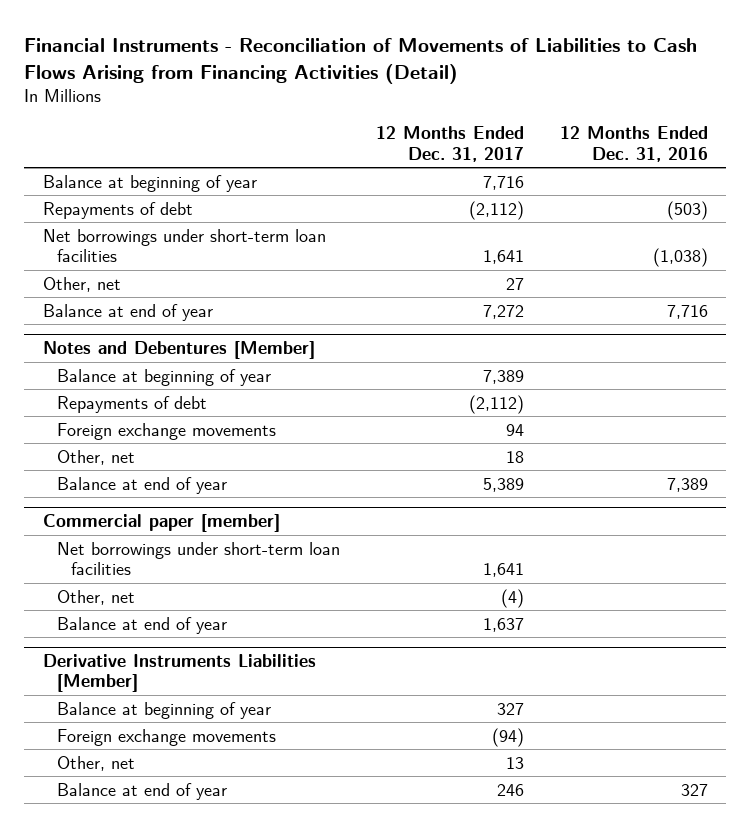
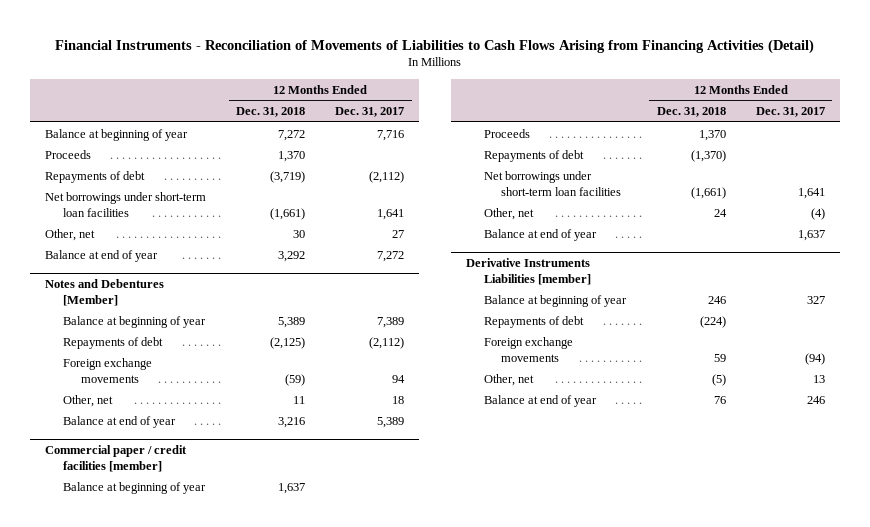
- | 12 Months Ended Dec. 31, 2017 | 12 Months Ended Dec. 31, 2016
+ | 12 Months Ended Dec. 31, 2018 | 12 Months Ended Dec. 31, 2017
+ Proceeds | 1,370 |
- Commercial paper [member]
+ Commercial paper / credit facilities [member]
+ Balance at beginning of year | 1,637 |
+ Proceeds | 1,370 |
+ Repayments of debt | (1,370) |
- Derivative Instruments Liabilities [Member]
+ Derivative Instruments Liabilities [member]
+ Repayments of debt | (224) |

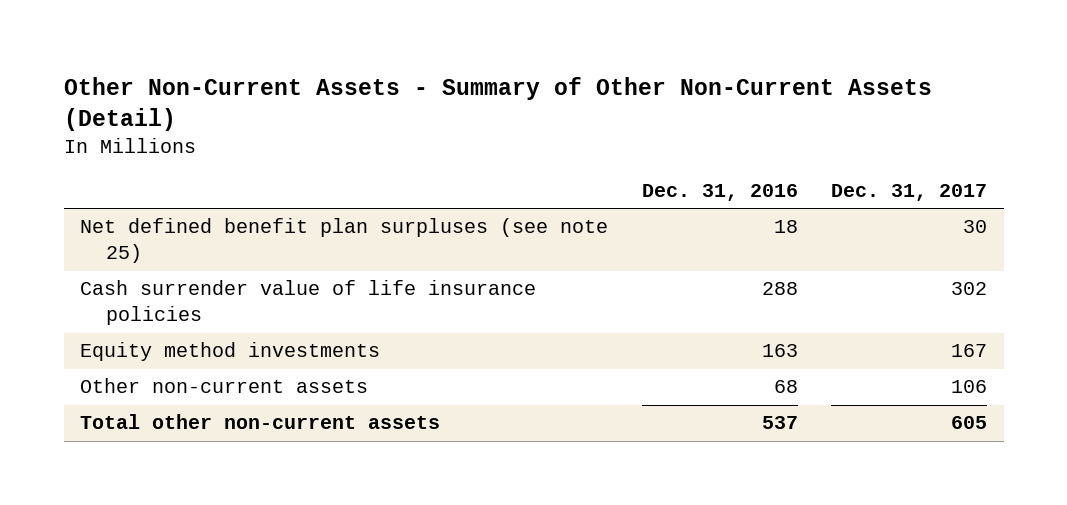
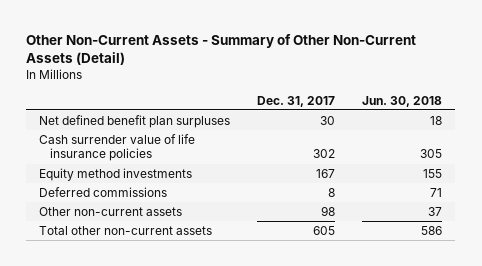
- | Dec. 31, 2016 | Dec. 31, 2017
+ | Dec. 31, 2017 | Jun. 30, 2018
- Net defined benefit plan surpluses (see note 25) | 18 | 30
+ Net defined benefit plan surpluses | 30 | 18
- Other non-current assets | 68 | 106
+ Deferred commissions | 8 | 71
+ Other non-current assets | 98 | 37

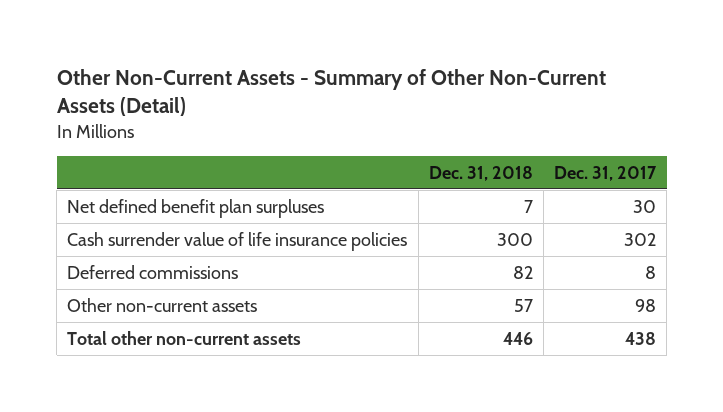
- | Dec. 31, 2017 | Jun. 30, 2018
+ | Dec. 31, 2018 | Dec. 31, 2017
- Equity method investments | 167 | 155
- Total other non-current assets | 605 | 586
+ Total other non-current assets | 446 | 438

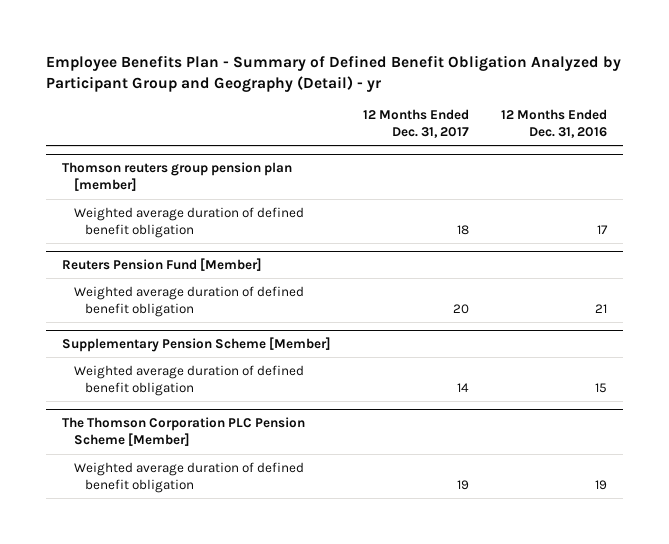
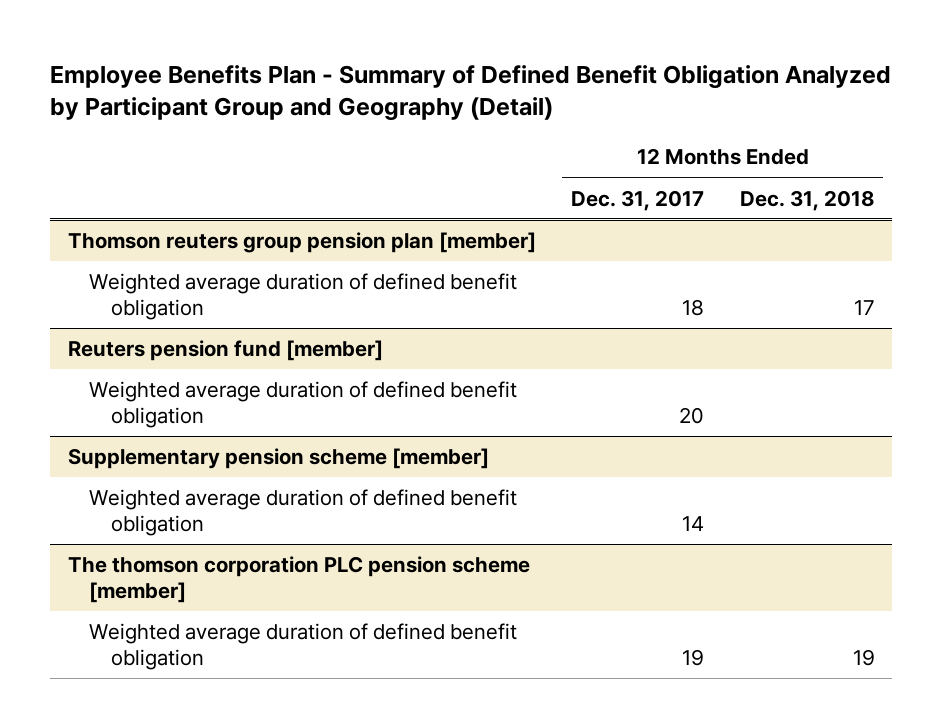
- Employee Benefits Plan - Summary of Defined Benefit Obligation Analyzed by Participant Group and Geography (Detail) - yr
+ Employee Benefits Plan - Summary of Defined Benefit Obligation Analyzed by Participant Group and Geography (Detail)
- | 12 Months Ended Dec. 31, 2017 | 12 Months Ended Dec. 31, 2016
+ | 12 Months Ended Dec. 31, 2017 | 12 Months Ended Dec. 31, 2018
- Reuters Pension Fund [Member]
+ Reuters pension fund [member]
- Supplementary Pension Scheme [Member]
+ Supplementary pension scheme [member]
- The Thomson Corporation PLC Pension Scheme [Member]
+ The thomson corporation PLC pension scheme [member]

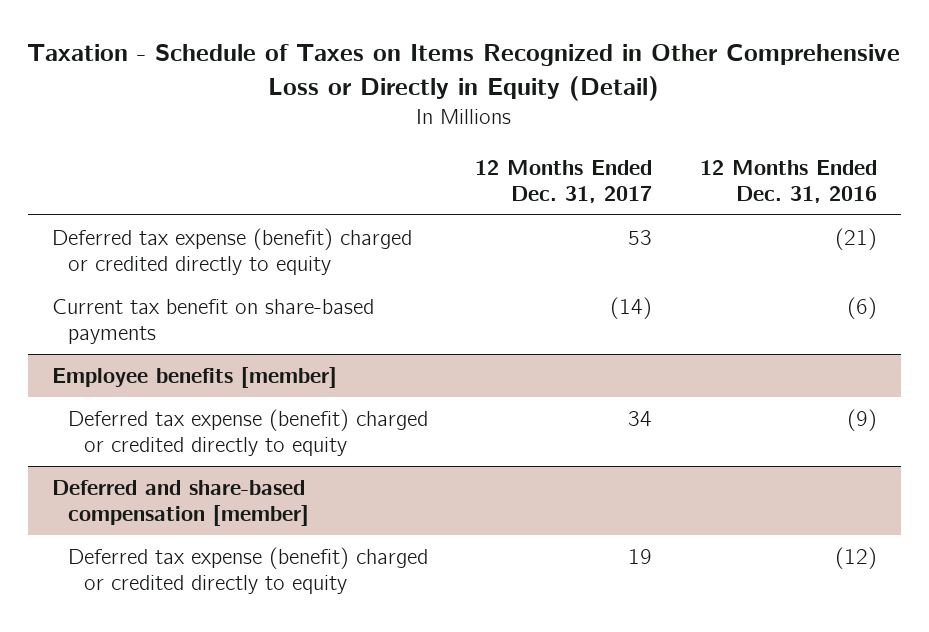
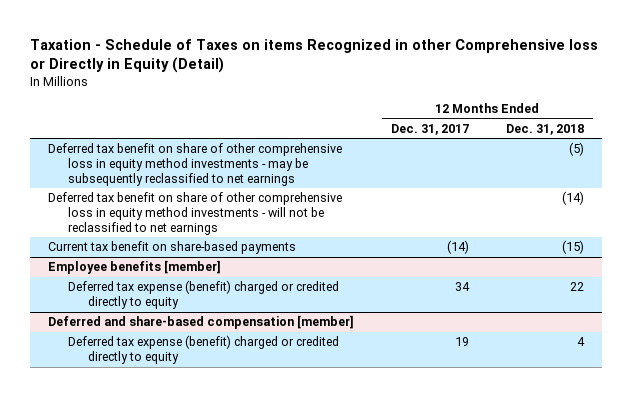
- Taxation - Schedule of Taxes on Items Recognized in Other Comprehensive Loss or Directly in Equity (Detail)
+ Taxation - Schedule of Taxes on items Recognized in other Comprehensive loss or Directly in Equity (Detail)
- | 12 Months Ended Dec. 31, 2017 | 12 Months Ended Dec. 31, 2016
+ | 12 Months Ended Dec. 31, 2017 | 12 Months Ended Dec. 31, 2018
- Deferred tax expense (benefit) charged or credited directly to equity | 53 | (21)
+ Deferred tax benefit on share of other comprehensive loss in equity method investments - may be subsequently reclassified to net earnings | | (5)
+ Deferred tax benefit on share of other comprehensive loss in equity method investments - will not be reclassified to net earnings | | (14)

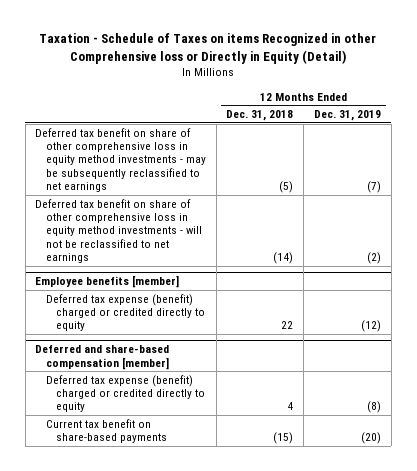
- | 12 Months Ended Dec. 31, 2017 | 12 Months Ended Dec. 31, 2018
+ | 12 Months Ended Dec. 31, 2018 | 12 Months Ended Dec. 31, 2019
- Current tax benefit on share-based payments | (14) | (15)
@ Deferred and share-based compensation [member]
+ Current tax benefit on share-based payments | (15) | (20)

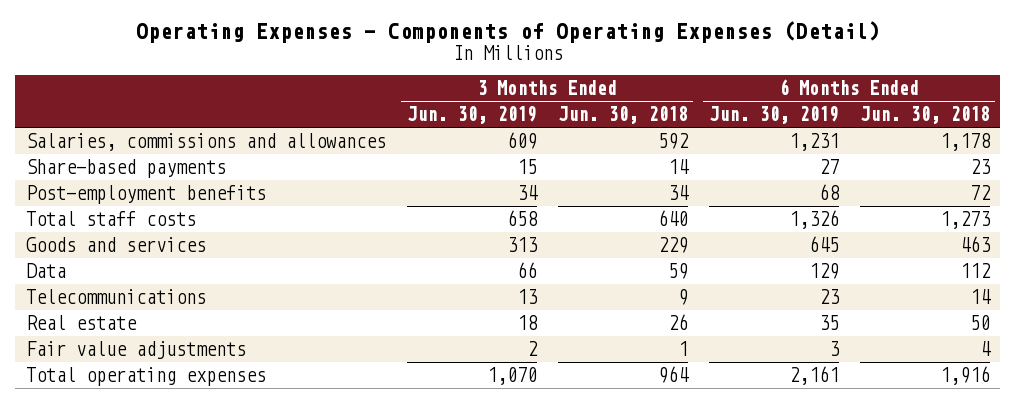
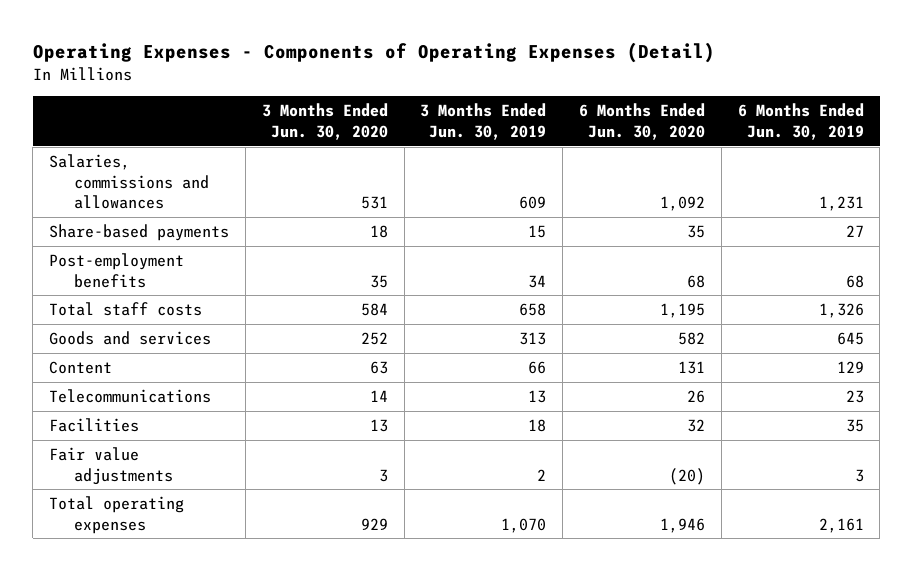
- | 3 Months Ended Jun. 30, 2019 | 3 Months Ended Jun. 30, 2018 | 6 Months Ended Jun. 30, 2019 | 6 Months Ended Jun. 30, 2018
+ | 3 Months Ended Jun. 30, 2020 | 3 Months Ended Jun. 30, 2019 | 6 Months Ended Jun. 30, 2020 | 6 Months Ended Jun. 30, 2019
- Data | 66 | 59 | 129 | 112
+ Content | 63 | 66 | 131 | 129
- Real estate | 18 | 26 | 35 | 50
+ Facilities | 13 | 18 | 32 | 35

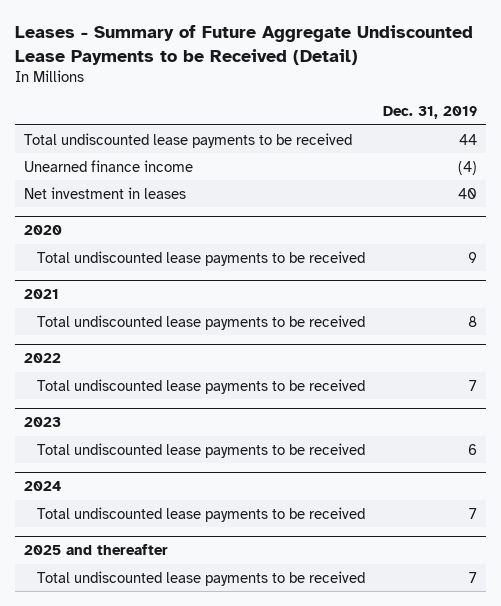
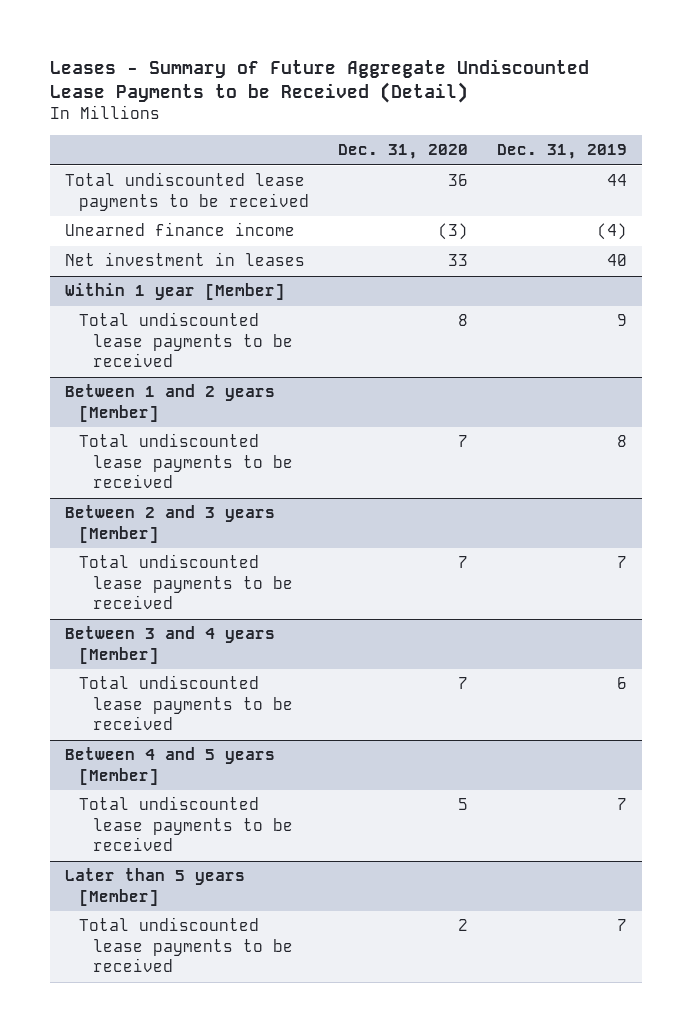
- | Dec. 31, 2019
+ | Dec. 31, 2020 | Dec. 31, 2019
- 2020
+ Within 1 year [Member]
- 2021
+ Between 1 and 2 years [Member]
- 2022
+ Between 2 and 3 years [Member]
- 2023
+ Between 3 and 4 years [Member]
- 2024
+ Between 4 and 5 years [Member]
- 2025 and thereafter
+ Later than 5 years [Member]

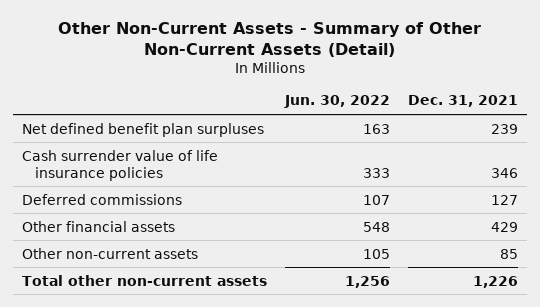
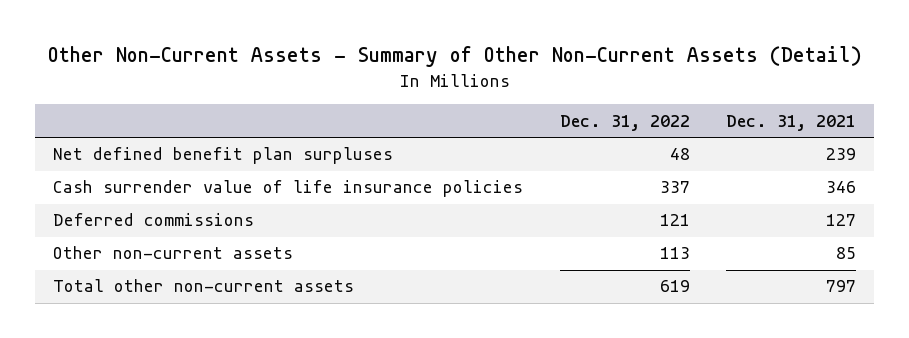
- | Jun. 30, 2022 | Dec. 31, 2021
+ | Dec. 31, 2022 | Dec. 31, 2021
- Other financial assets | 548 | 429
- Total other non-current assets | 1,256 | 1,226
+ Total other non-current assets | 619 | 797

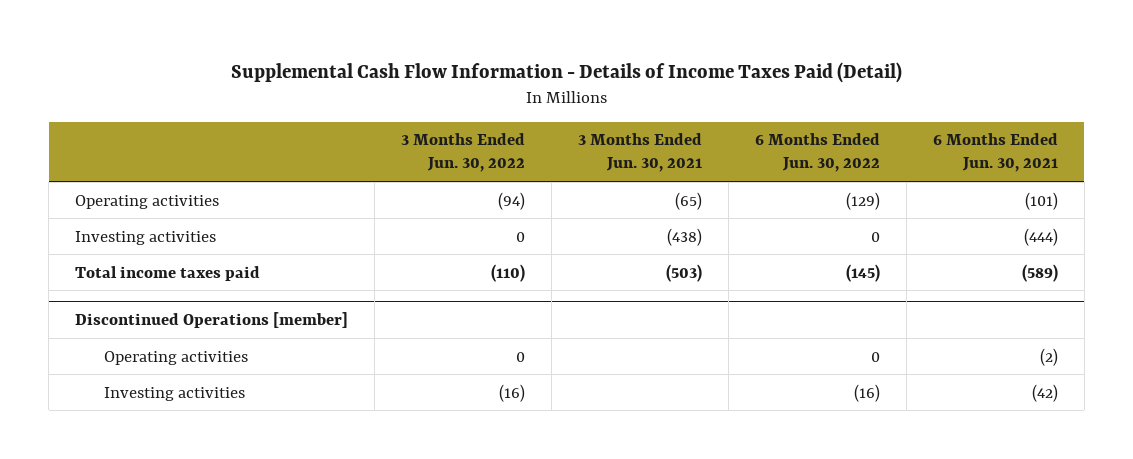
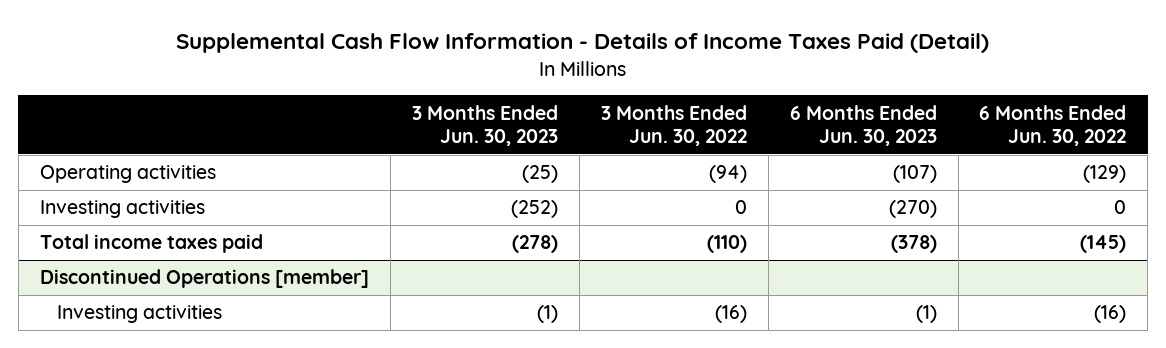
- | 3 Months Ended Jun. 30, 2022 | 3 Months Ended Jun. 30, 2021 | 6 Months Ended Jun. 30, 2022 | 6 Months Ended Jun. 30, 2021
+ | 3 Months Ended Jun. 30, 2023 | 3 Months Ended Jun. 30, 2022 | 6 Months Ended Jun. 30, 2023 | 6 Months Ended Jun. 30, 2022
@ Discontinued Operations [member]
- Operating activities | 0 | | 0 | (2)

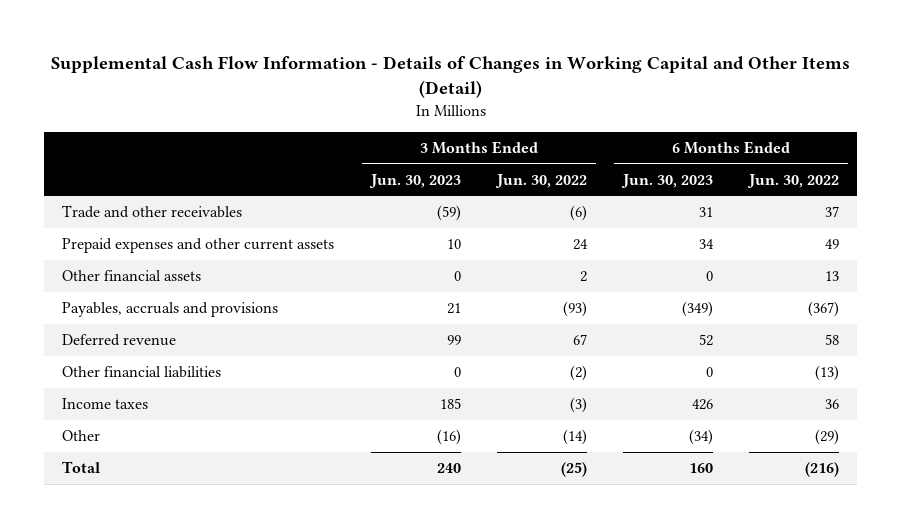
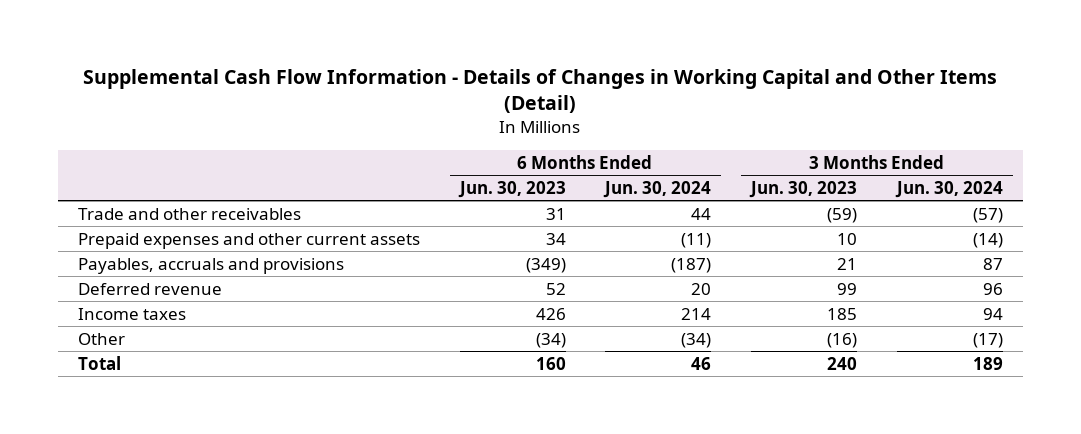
- | 3 Months Ended Jun. 30, 2023 | 3 Months Ended Jun. 30, 2022 | 6 Months Ended Jun. 30, 2023 | 6 Months Ended Jun. 30, 2022
+ | 6 Months Ended Jun. 30, 2023 | 6 Months Ended Jun. 30, 2024 | 3 Months Ended Jun. 30, 2023 | 3 Months Ended Jun. 30, 2024
- Other financial assets | 0 | 2 | 0 | 13
- Other financial liabilities | 0 | (2) | 0 | (13)

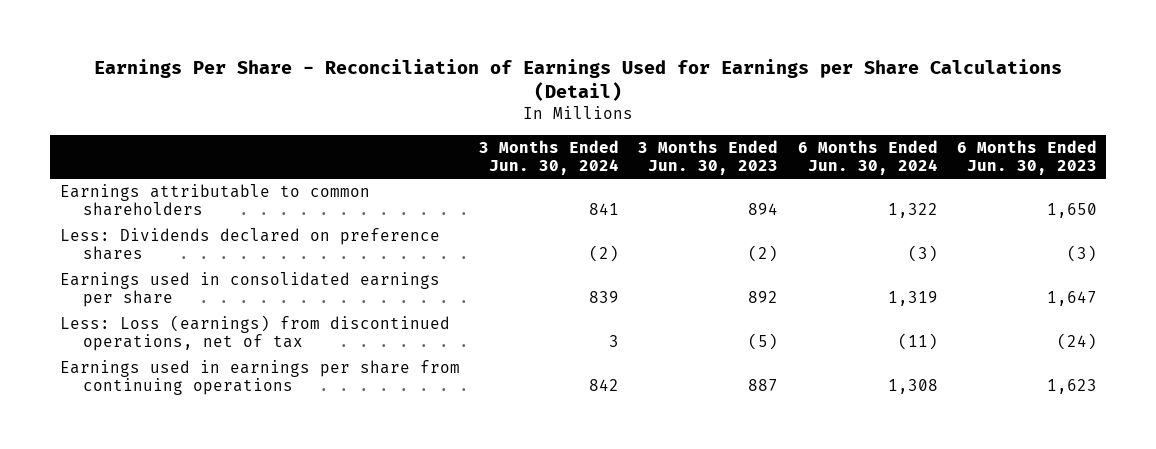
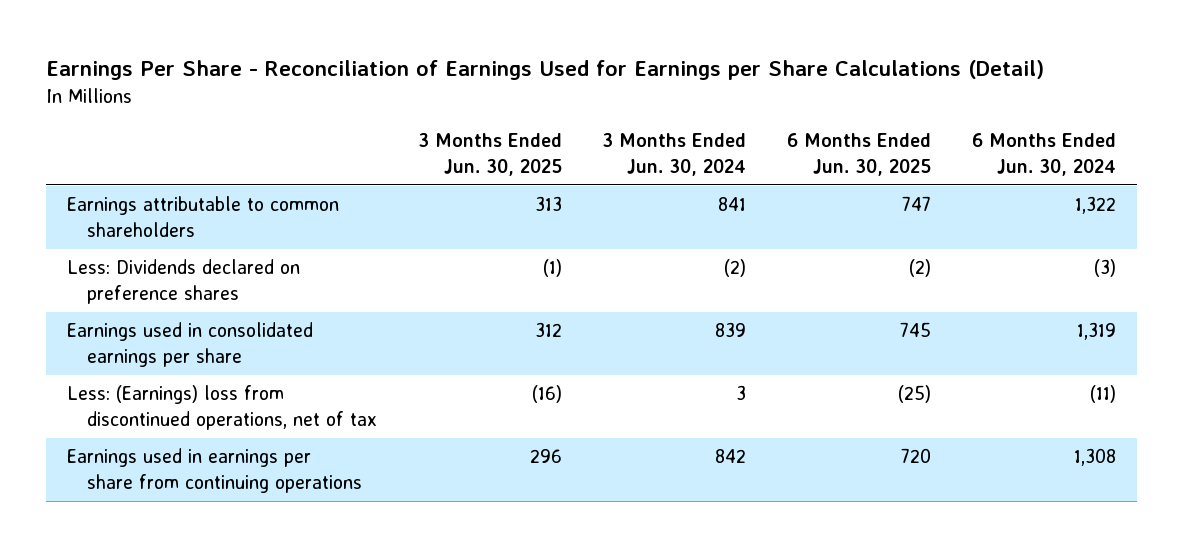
- | 3 Months Ended Jun. 30, 2024 | 3 Months Ended Jun. 30, 2023 | 6 Months Ended Jun. 30, 2024 | 6 Months Ended Jun. 30, 2023
+ | 3 Months Ended Jun. 30, 2025 | 3 Months Ended Jun. 30, 2024 | 6 Months Ended Jun. 30, 2025 | 6 Months Ended Jun. 30, 2024
- Less: Loss (earnings) from discontinued operations, net of tax | 3 | (5) | (11) | (24)
+ Less: (Earnings) loss from discontinued operations, net of tax | (16) | 3 | (25) | (11)

